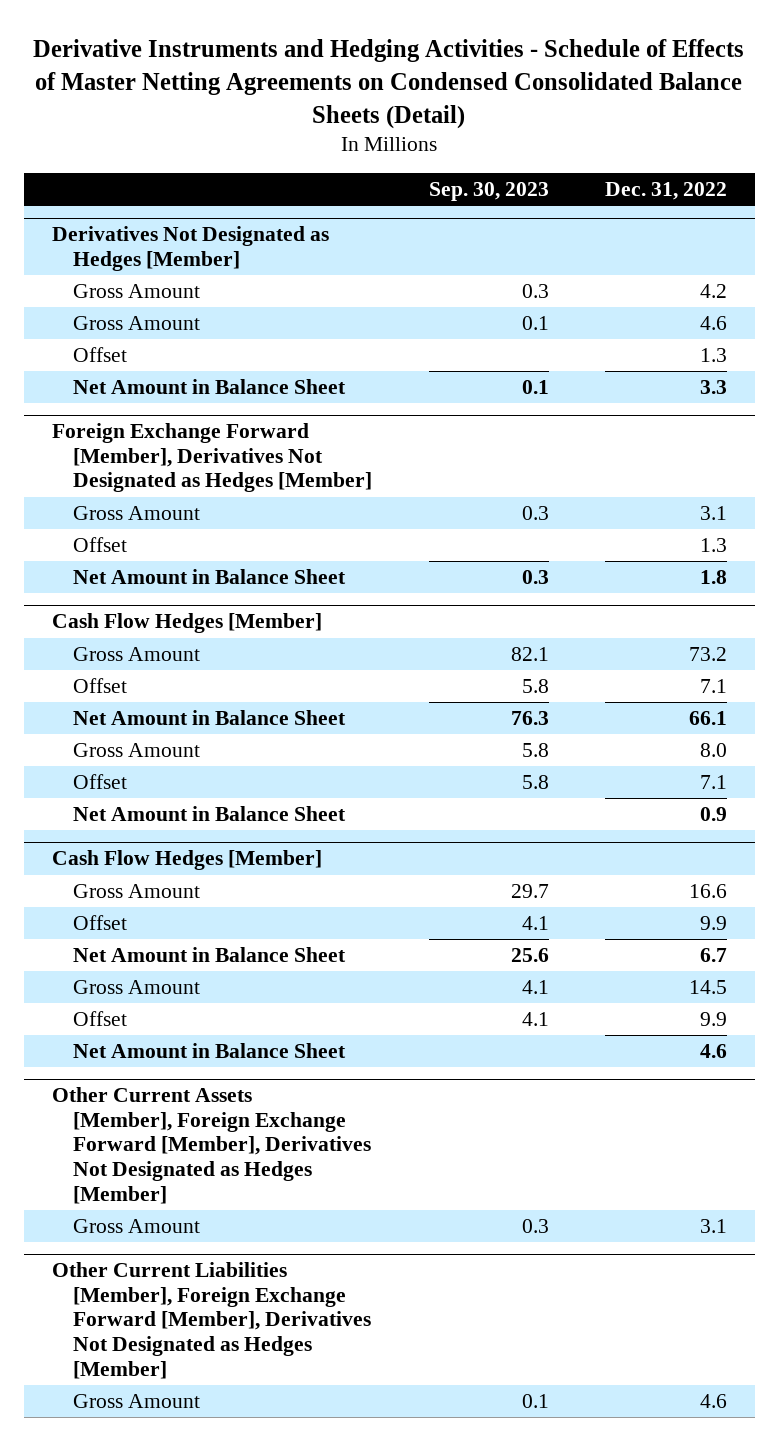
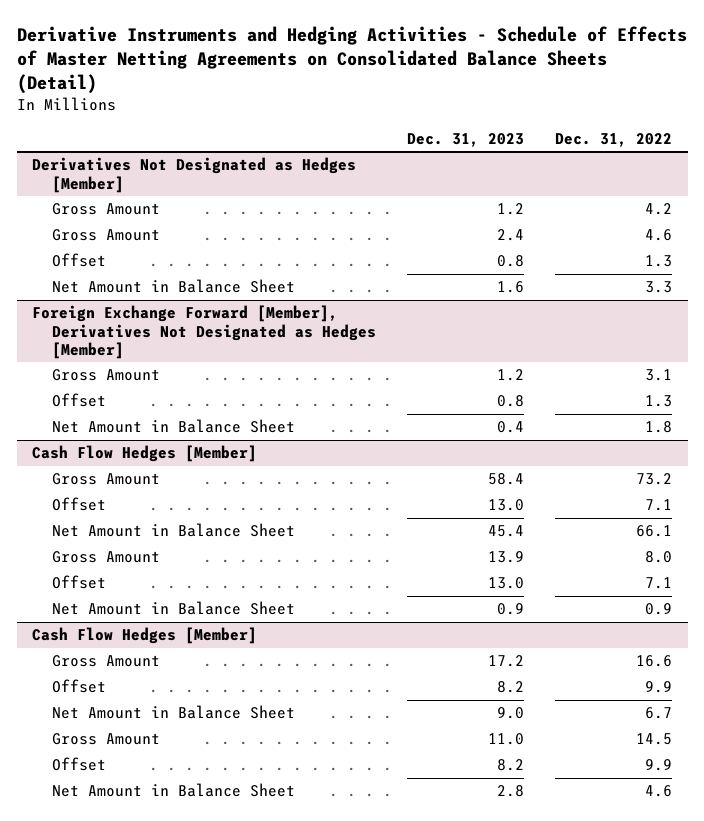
- Derivative Instruments and Hedging Activities - Schedule of Effects of Master Netting Agreements on Condensed Consolidated Balance Sheets (Detail)
+ Derivative Instruments and Hedging Activities - Schedule of Effects of Master Netting Agreements on Consolidated Balance Sheets (Detail)
- | Sep. 30, 2023 | Dec. 31, 2022
+ | Dec. 31, 2023 | Dec. 31, 2022
- Other Current Assets [Member], Foreign Exchange Forward [Member], Derivatives Not Designated as Hedges [Member]
- Gross Amount | 0.3 | 3.1
- Other Current Liabilities [Member], Foreign Exchange Forward [Member], Derivatives Not Designated as Hedges [Member]
- Gross Amount | 0.1 | 4.6

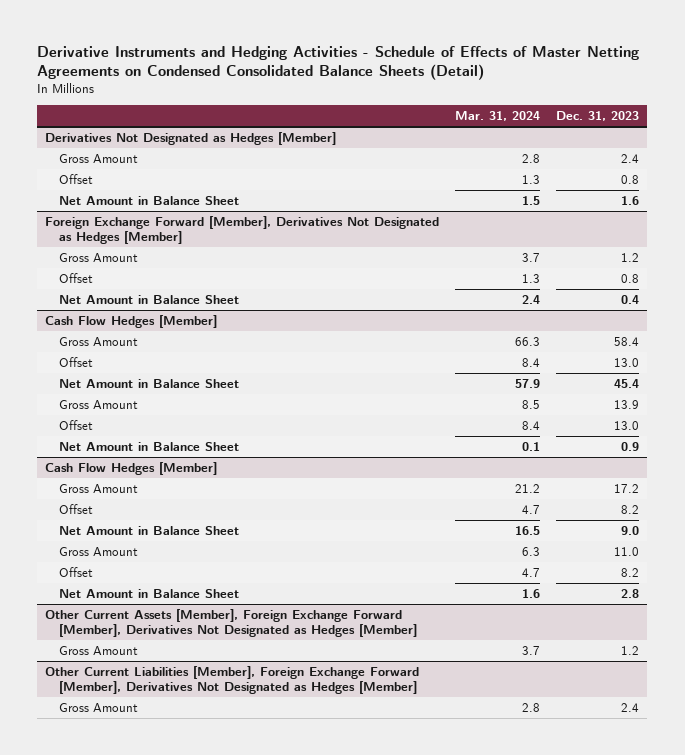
- Derivative Instruments and Hedging Activities - Schedule of Effects of Master Netting Agreements on Consolidated Balance Sheets (Detail)
+ Derivative Instruments and Hedging Activities - Schedule of Effects of Master Netting Agreements on Condensed Consolidated Balance Sheets (Detail)
- | Dec. 31, 2023 | Dec. 31, 2022
+ | Mar. 31, 2024 | Dec. 31, 2023
@ Derivatives Not Designated as Hedges [Member]
- Gross Amount | 1.2 | 4.2
+ Other Current Assets [Member], Foreign Exchange Forward [Member], Derivatives Not Designated as Hedges [Member]
+ Gross Amount | 3.7 | 1.2
+ Other Current Liabilities [Member], Foreign Exchange Forward [Member], Derivatives Not Designated as Hedges [Member]
+ Gross Amount | 2.8 | 2.4

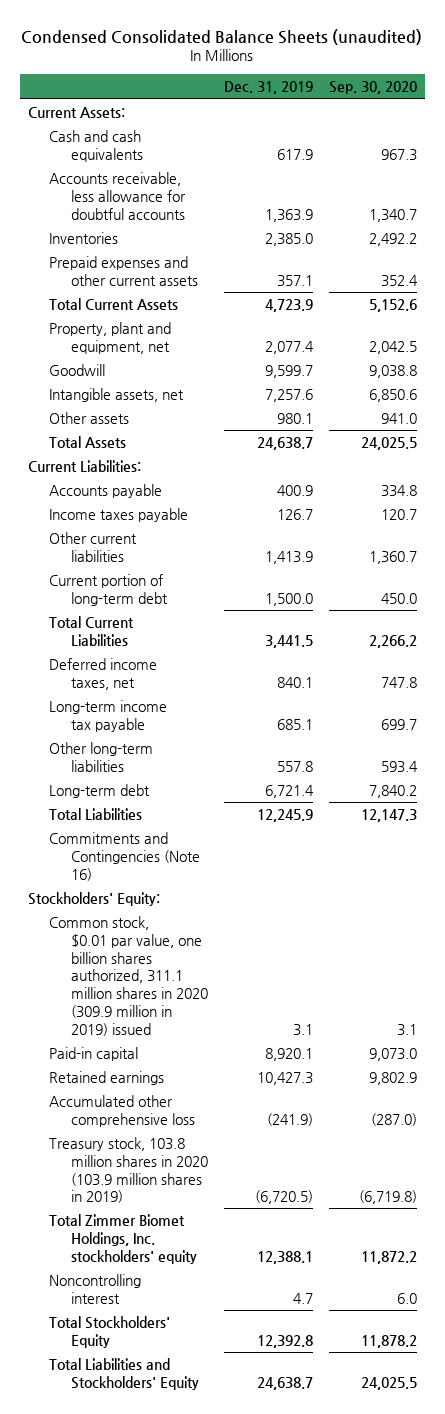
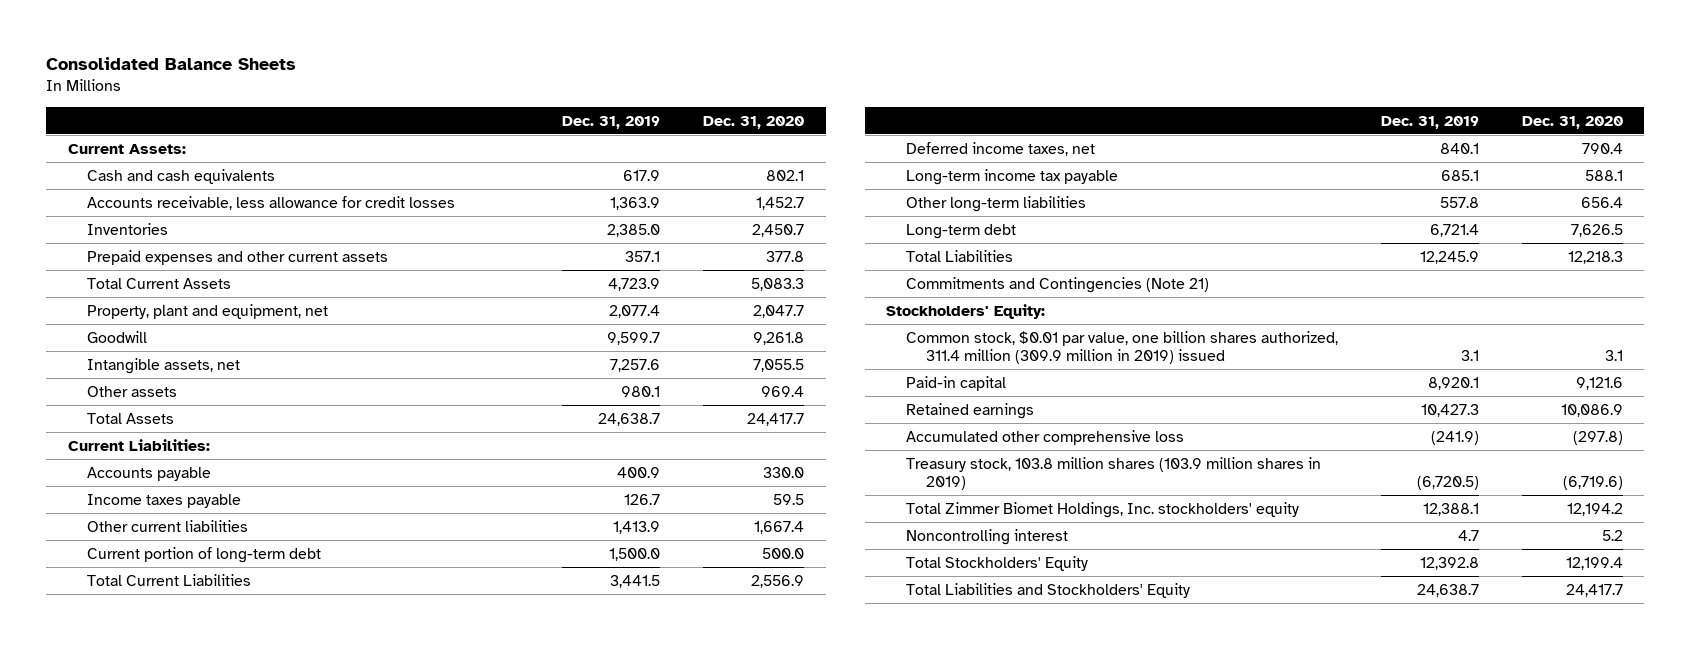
- Condensed Consolidated Balance Sheets (unaudited)
+ Consolidated Balance Sheets
- | Dec. 31, 2019 | Sep. 30, 2020
+ | Dec. 31, 2019 | Dec. 31, 2020
- Accounts receivable, less allowance for doubtful accounts | 1,363.9 | 1,340.7
+ Accounts receivable, less allowance for credit losses | 1,363.9 | 1,452.7
- Commitments and Contingencies (Note 16)
+ Commitments and Contingencies (Note 21)
- Common stock, $0.01 par value, one billion shares authorized, 311.1 million shares in 2020 (309.9 million in 2019) issued | 3.1 | 3.1
+ Common stock, $0.01 par value, one billion shares authorized, 311.4 million (309.9 million in 2019) issued | 3.1 | 3.1
- Treasury stock, 103.8 million shares in 2020 (103.9 million shares in 2019) | (6,720.5) | (6,719.8)
+ Treasury stock, 103.8 million shares (103.9 million shares in 2019) | (6,720.5) | (6,719.6)

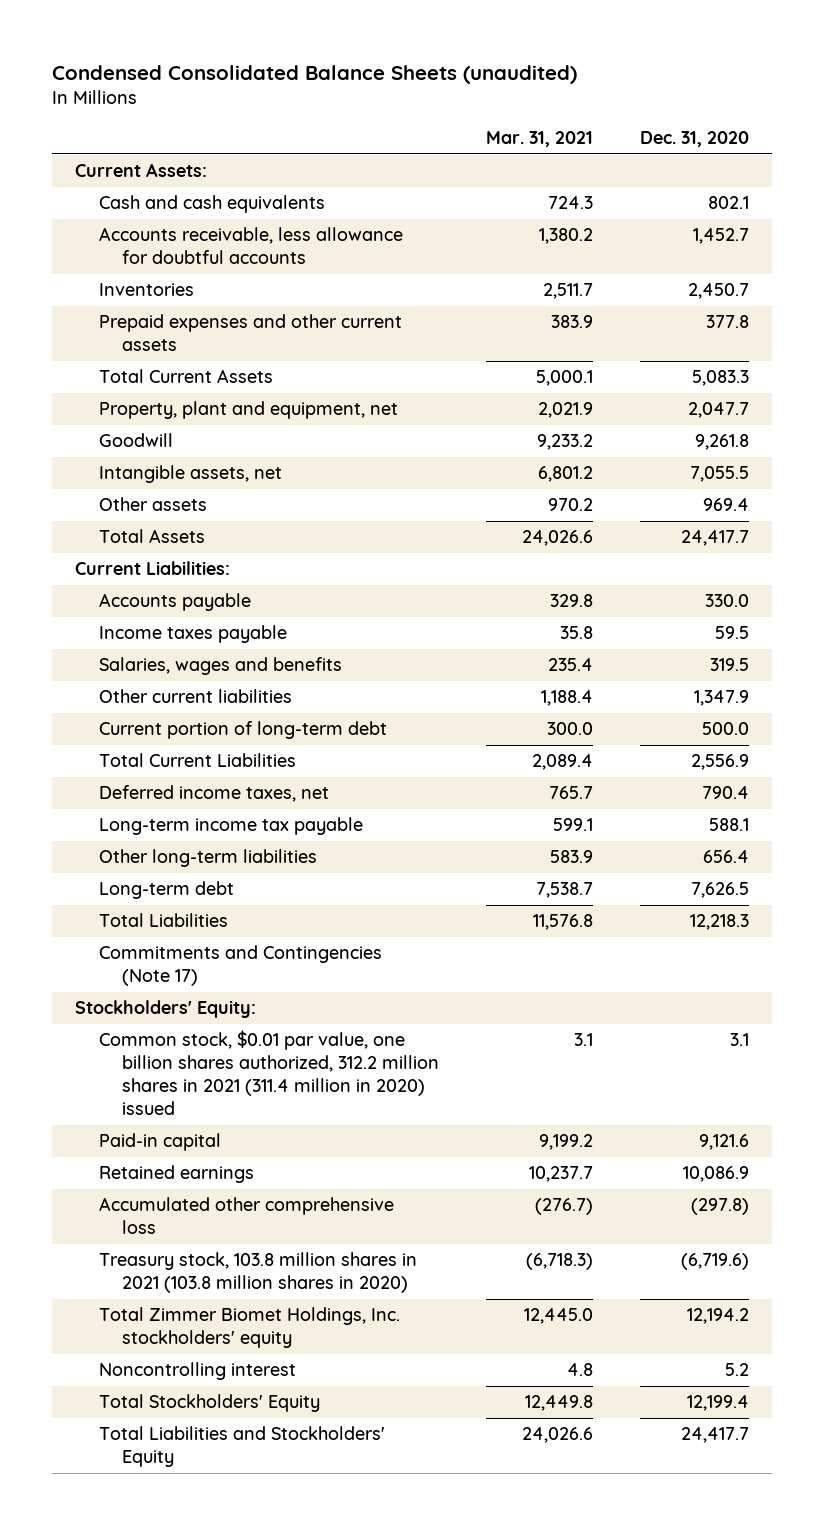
- Consolidated Balance Sheets
+ Condensed Consolidated Balance Sheets (unaudited)
- | Dec. 31, 2019 | Dec. 31, 2020
+ | Mar. 31, 2021 | Dec. 31, 2020
- Accounts receivable, less allowance for credit losses | 1,363.9 | 1,452.7
+ Accounts receivable, less allowance for doubtful accounts | 1,380.2 | 1,452.7
- Other current liabilities | 1,413.9 | 1,667.4
+ Salaries, wages and benefits | 235.4 | 319.5
+ Other current liabilities | 1,188.4 | 1,347.9
- Commitments and Contingencies (Note 21)
+ Commitments and Contingencies (Note 17)
- Common stock, $0.01 par value, one billion shares authorized, 311.4 million (309.9 million in 2019) issued | 3.1 | 3.1
+ Common stock, $0.01 par value, one billion shares authorized, 312.2 million shares in 2021 (311.4 million in 2020) issued | 3.1 | 3.1
- Treasury stock, 103.8 million shares (103.9 million shares in 2019) | (6,720.5) | (6,719.6)
+ Treasury stock, 103.8 million shares in 2021 (103.8 million shares in 2020) | (6,718.3) | (6,719.6)

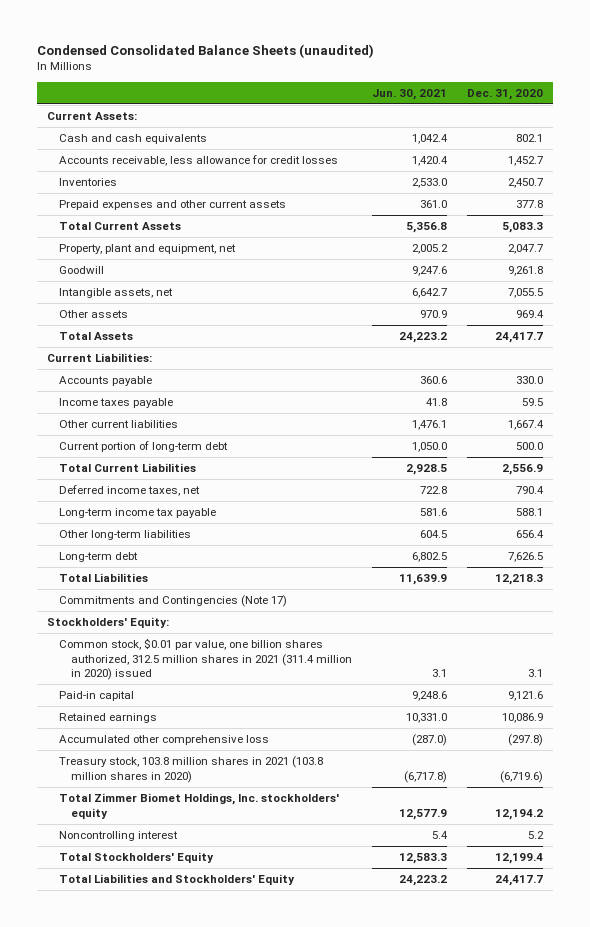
- | Mar. 31, 2021 | Dec. 31, 2020
+ | Jun. 30, 2021 | Dec. 31, 2020
- Accounts receivable, less allowance for doubtful accounts | 1,380.2 | 1,452.7
+ Accounts receivable, less allowance for credit losses | 1,420.4 | 1,452.7
- Salaries, wages and benefits | 235.4 | 319.5
- Other current liabilities | 1,188.4 | 1,347.9
+ Other current liabilities | 1,476.1 | 1,667.4
- Common stock, $0.01 par value, one billion shares authorized, 312.2 million shares in 2021 (311.4 million in 2020) issued | 3.1 | 3.1
+ Common stock, $0.01 par value, one billion shares authorized, 312.5 million shares in 2021 (311.4 million in 2020) issued | 3.1 | 3.1

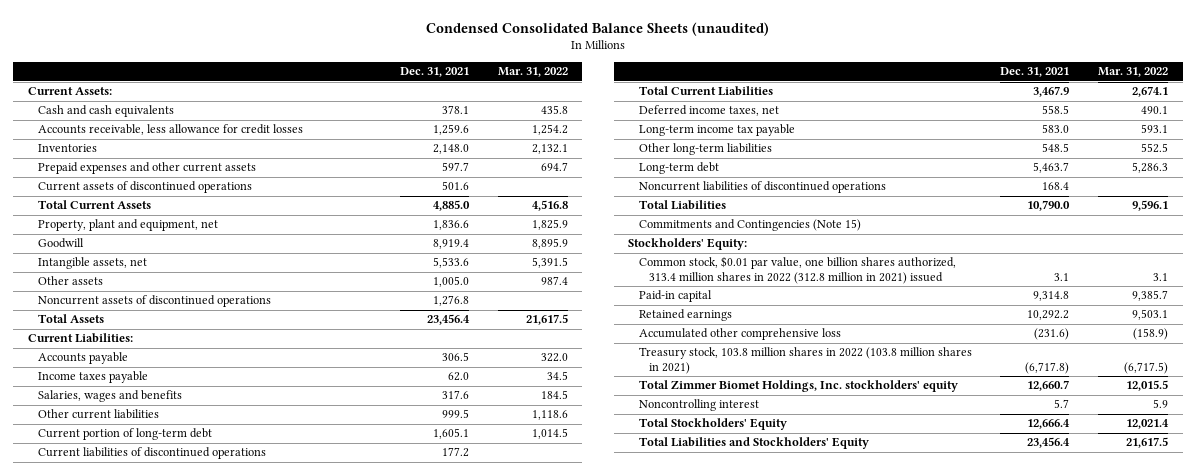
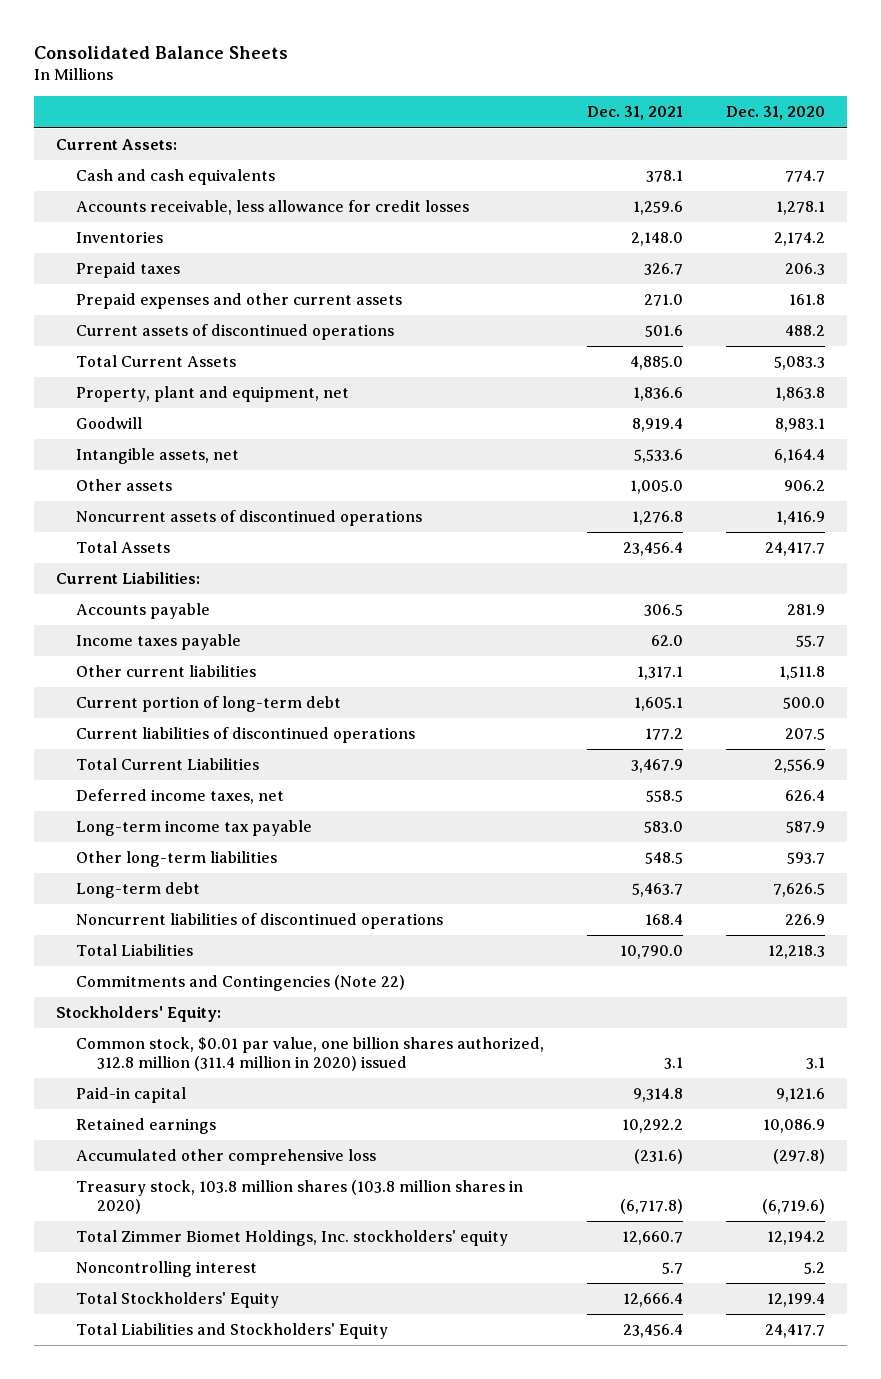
- Condensed Consolidated Balance Sheets (unaudited)
+ Consolidated Balance Sheets
- | Dec. 31, 2021 | Mar. 31, 2022
+ | Dec. 31, 2021 | Dec. 31, 2020
- Prepaid expenses and other current assets | 597.7 | 694.7
+ Prepaid taxes | 326.7 | 206.3
+ Prepaid expenses and other current assets | 271.0 | 161.8
- Salaries, wages and benefits | 317.6 | 184.5
- Other current liabilities | 999.5 | 1,118.6
+ Other current liabilities | 1,317.1 | 1,511.8
- Commitments and Contingencies (Note 15)
+ Commitments and Contingencies (Note 22)
- Common stock, $0.01 par value, one billion shares authorized, 313.4 million shares in 2022 (312.8 million in 2021) issued | 3.1 | 3.1
+ Common stock, $0.01 par value, one billion shares authorized, 312.8 million (311.4 million in 2020) issued | 3.1 | 3.1
- Treasury stock, 103.8 million shares in 2022 (103.8 million shares in 2021) | (6,717.8) | (6,717.5)
+ Treasury stock, 103.8 million shares (103.8 million shares in 2020) | (6,717.8) | (6,719.6)

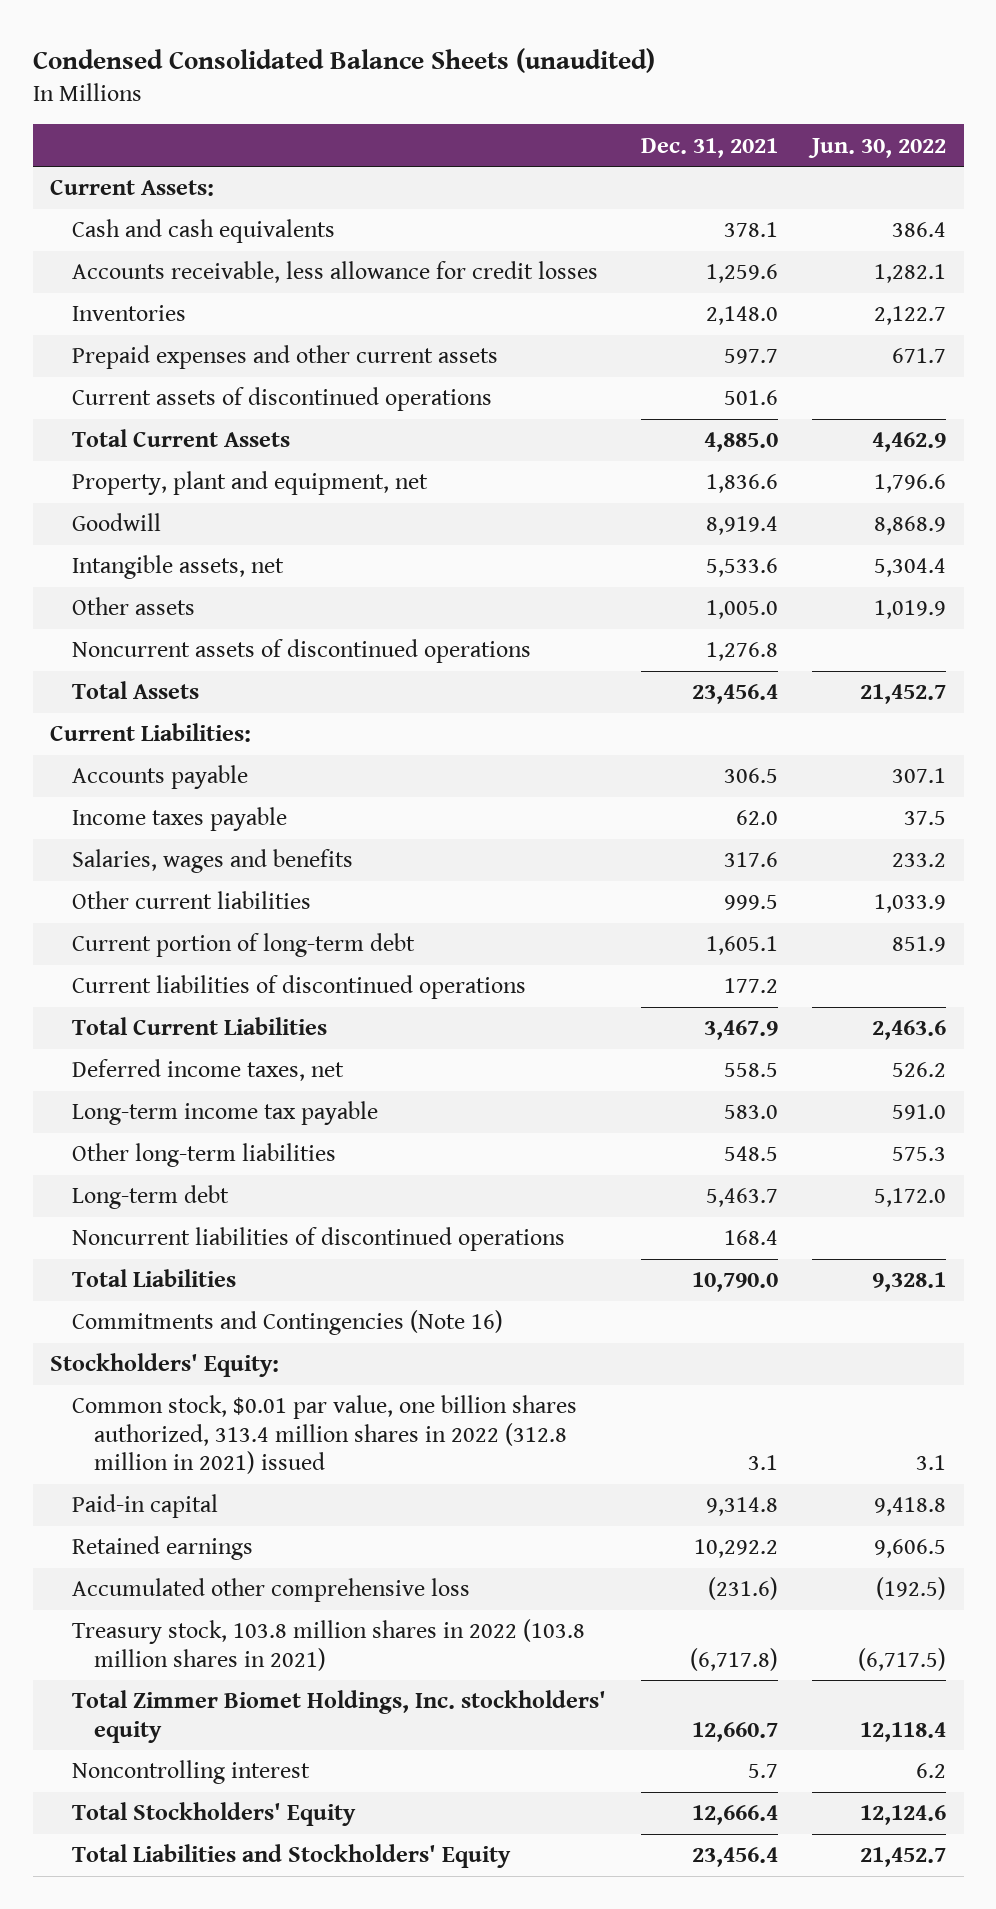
- Consolidated Balance Sheets
+ Condensed Consolidated Balance Sheets (unaudited)
- | Dec. 31, 2021 | Dec. 31, 2020
+ | Dec. 31, 2021 | Jun. 30, 2022
- Prepaid taxes | 326.7 | 206.3
- Prepaid expenses and other current assets | 271.0 | 161.8
+ Prepaid expenses and other current assets | 597.7 | 671.7
- Other current liabilities | 1,317.1 | 1,511.8
+ Salaries, wages and benefits | 317.6 | 233.2
+ Other current liabilities | 999.5 | 1,033.9
- Commitments and Contingencies (Note 22)
+ Commitments and Contingencies (Note 16)
- Common stock, $0.01 par value, one billion shares authorized, 312.8 million (311.4 million in 2020) issued | 3.1 | 3.1
+ Common stock, $0.01 par value, one billion shares authorized, 313.4 million shares in 2022 (312.8 million in 2021) issued | 3.1 | 3.1
- Treasury stock, 103.8 million shares (103.8 million shares in 2020) | (6,717.8) | (6,719.6)
+ Treasury stock, 103.8 million shares in 2022 (103.8 million shares in 2021) | (6,717.8) | (6,717.5)

